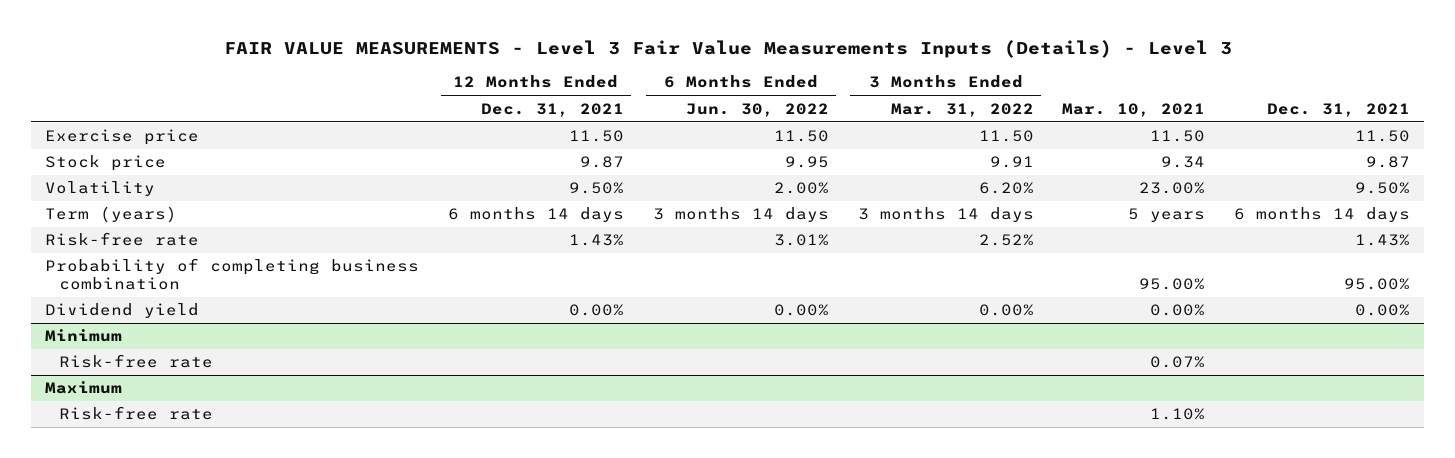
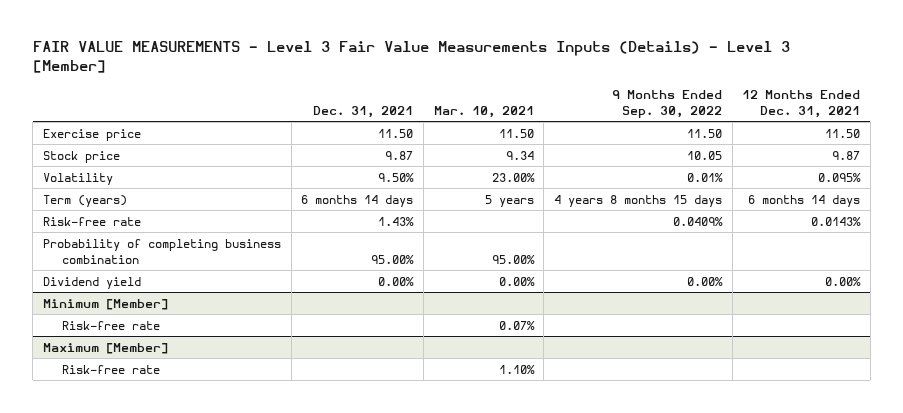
- FAIR VALUE MEASUREMENTS - Level 3 Fair Value Measurements Inputs (Details) - Level 3
+ FAIR VALUE MEASUREMENTS - Level 3 Fair Value Measurements Inputs (Details) - Level 3 [Member]
- | 12 Months Ended Dec. 31, 2021 | 6 Months Ended Jun. 30, 2022 | 3 Months Ended Mar. 31, 2022 | Mar. 10, 2021 | Dec. 31, 2021
+ | Dec. 31, 2021 | Mar. 10, 2021 | 9 Months Ended Sep. 30, 2022 | 12 Months Ended Dec. 31, 2021
- Volatility | 9.50% | 2.00% | 6.20% | 23.00% | 9.50%
+ Volatility | 9.50% | 23.00% | 0.01% | 0.095%
- Risk-free rate | 1.43% | 3.01% | 2.52% | | 1.43%
+ Risk-free rate | 1.43% | | 0.0409% | 0.0143%
- Minimum
+ Minimum [Member]
- Maximum
+ Maximum [Member]

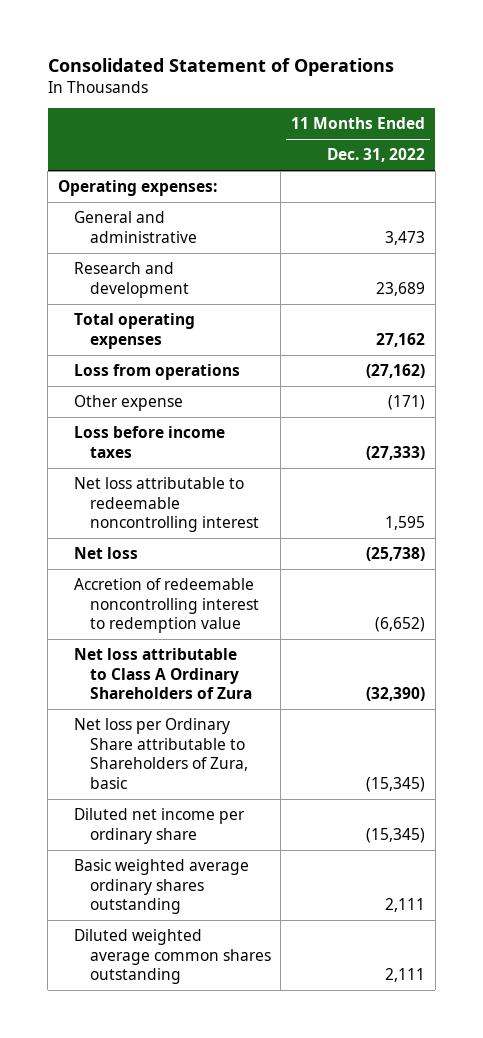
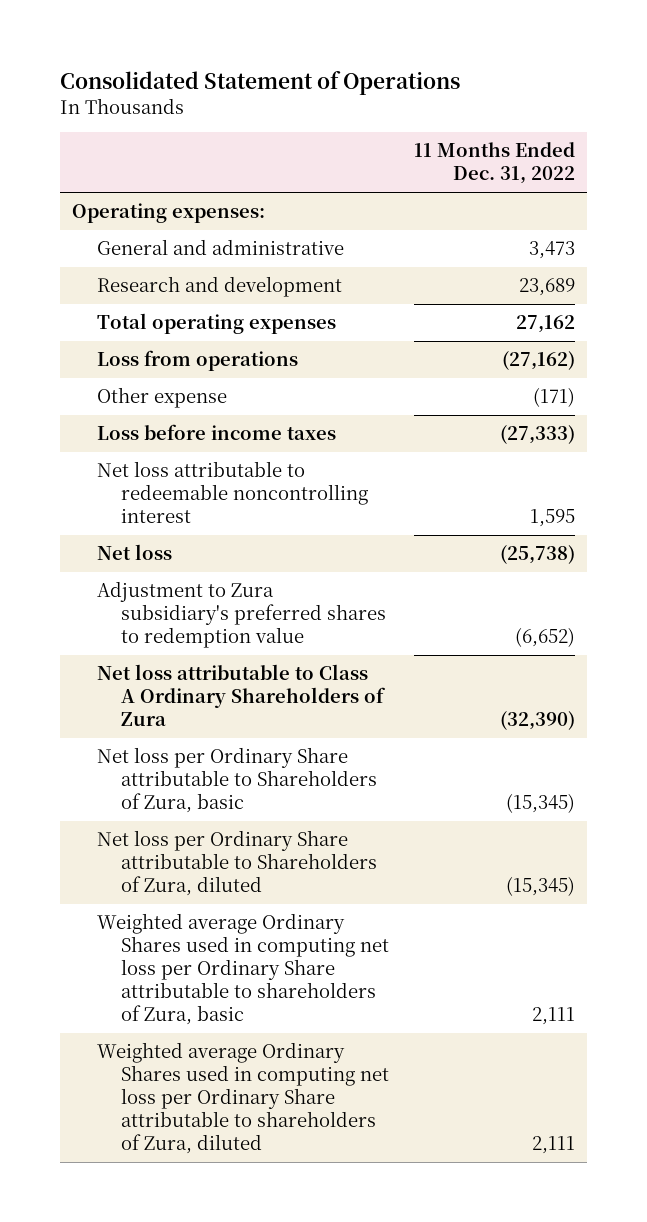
- Accretion of redeemable noncontrolling interest to redemption value | (6,652)
+ Adjustment to Zura subsidiary's preferred shares to redemption value | (6,652)
- Diluted net income per ordinary share | (15,345)
- Basic weighted average ordinary shares outstanding | 2,111
- Diluted weighted average common shares outstanding | 2,111
+ Net loss per Ordinary Share attributable to Shareholders of Zura, diluted | (15,345)
+ Weighted average Ordinary Shares used in computing net loss per Ordinary Share attributable to shareholders of Zura, basic | 2,111
+ Weighted average Ordinary Shares used in computing net loss per Ordinary Share attributable to shareholders of Zura, diluted | 2,111

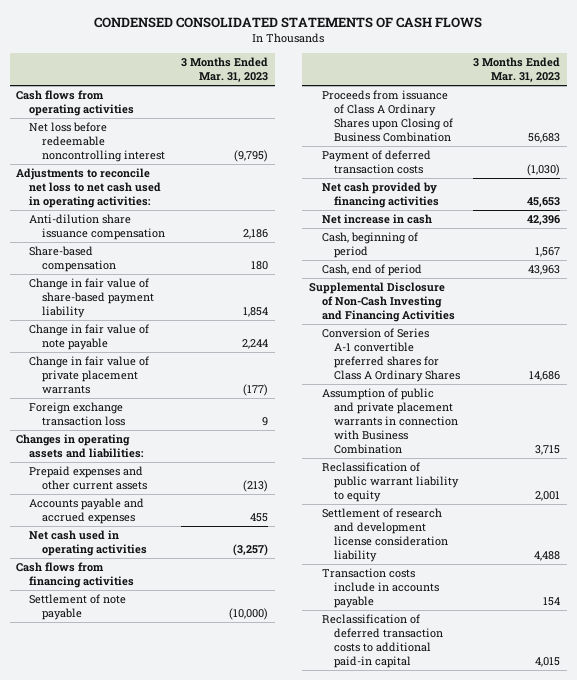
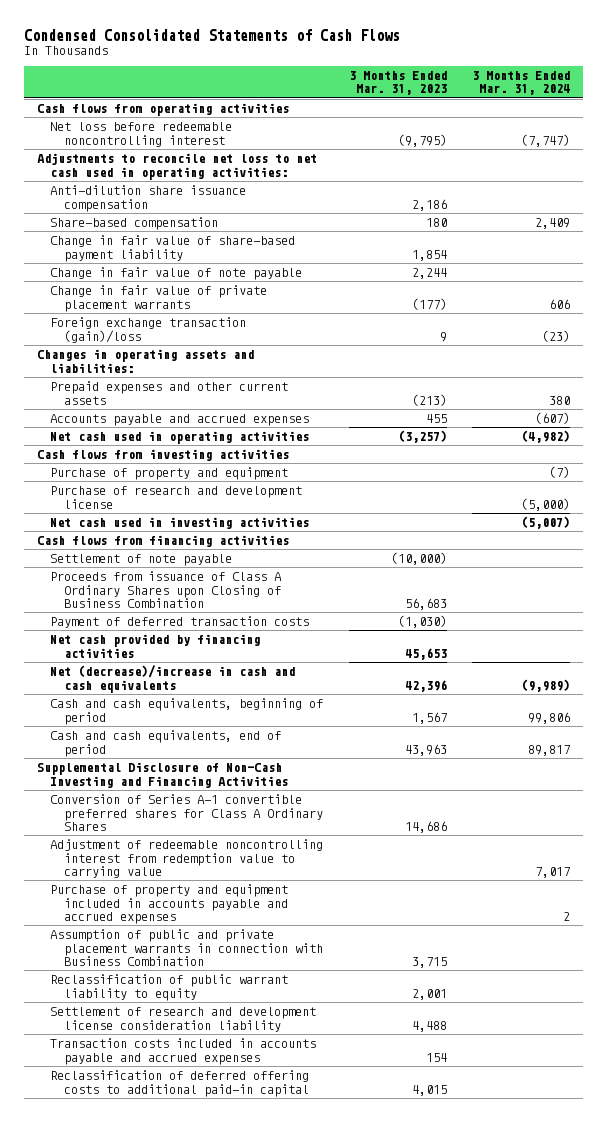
- CONDENSED CONSOLIDATED STATEMENTS OF CASH FLOWS
+ Condensed Consolidated Statements of Cash Flows
- | 3 Months Ended Mar. 31, 2023
+ | 3 Months Ended Mar. 31, 2023 | 3 Months Ended Mar. 31, 2024
- Foreign exchange transaction loss | 9
+ Foreign exchange transaction (gain)/loss | 9 | (23)
+ Cash flows from investing activities
+ Purchase of property and equipment | | (7)
+ Purchase of research and development license | | (5,000)
+ Net cash used in investing activities | | (5,007)
- Net increase in cash | 42,396
- Cash, beginning of period | 1,567
- Cash, end of period | 43,963
+ Net (decrease)/increase in cash and cash equivalents | 42,396 | (9,989)
+ Cash and cash equivalents, beginning of period | 1,567 | 99,806
+ Cash and cash equivalents, end of period | 43,963 | 89,817
+ Adjustment of redeemable noncontrolling interest from redemption value to carrying value | | 7,017
+ Purchase of property and equipment included in accounts payable and accrued expenses | | 2
- Transaction costs include in accounts payable | 154
- Reclassification of deferred transaction costs to additional paid-in capital | 4,015
+ Transaction costs included in accounts payable and accrued expenses | 154 |
+ Reclassification of deferred offering costs to additional paid-in capital | 4,015 |

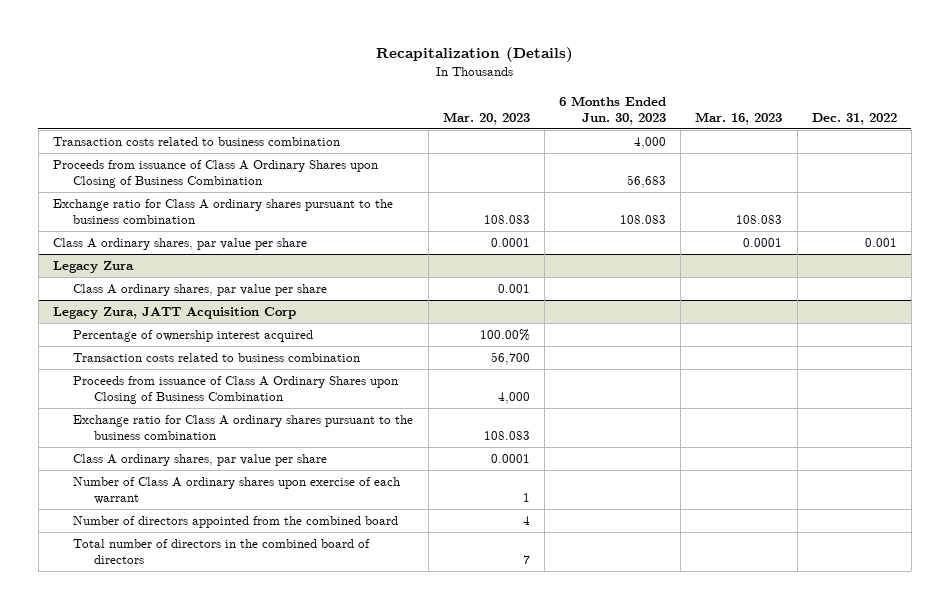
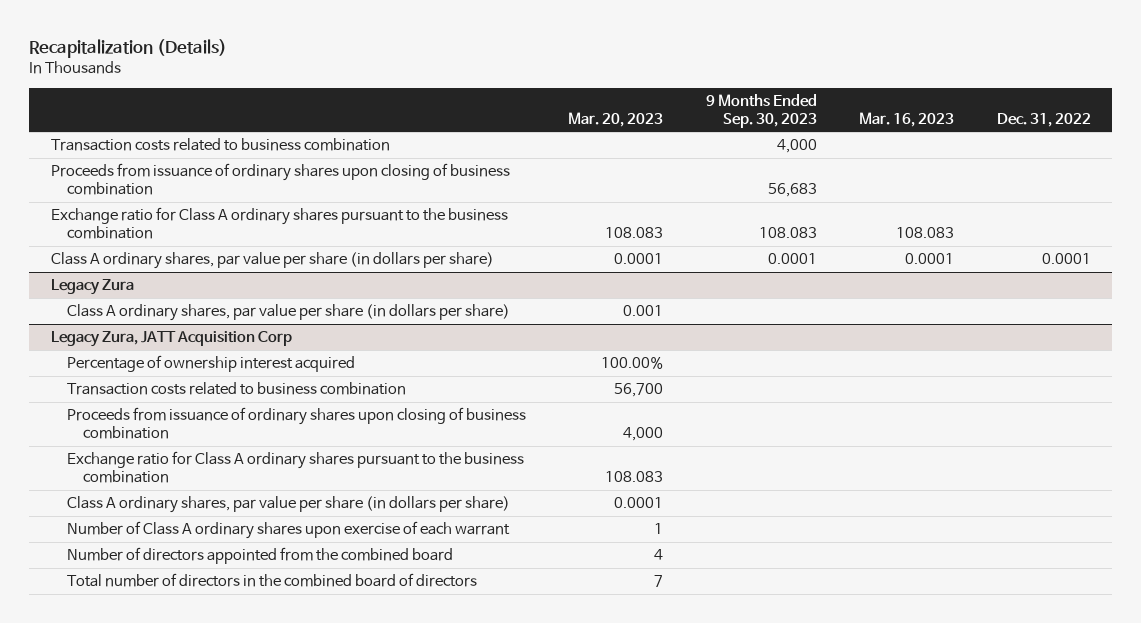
- | Mar. 20, 2023 | 6 Months Ended Jun. 30, 2023 | Mar. 16, 2023 | Dec. 31, 2022
+ | Mar. 20, 2023 | 9 Months Ended Sep. 30, 2023 | Mar. 16, 2023 | Dec. 31, 2022
- Proceeds from issuance of Class A Ordinary Shares upon Closing of Business Combination | | 56,683 | |
+ Proceeds from issuance of ordinary shares upon closing of business combination | | 56,683 | |
- Class A ordinary shares, par value per share | 0.0001 | | 0.0001 | 0.001
+ Class A ordinary shares, par value per share (in dollars per share) | 0.0001 | 0.0001 | 0.0001 | 0.0001
@ Legacy Zura
- Class A ordinary shares, par value per share | 0.001 | | |
+ Class A ordinary shares, par value per share (in dollars per share) | 0.001 | | |
@ Legacy Zura, JATT Acquisition Corp
- Proceeds from issuance of Class A Ordinary Shares upon Closing of Business Combination | 4,000 | | |
+ Proceeds from issuance of ordinary shares upon closing of business combination | 4,000 | | |
- Class A ordinary shares, par value per share | 0.0001 | | |
+ Class A ordinary shares, par value per share (in dollars per share) | 0.0001 | | |

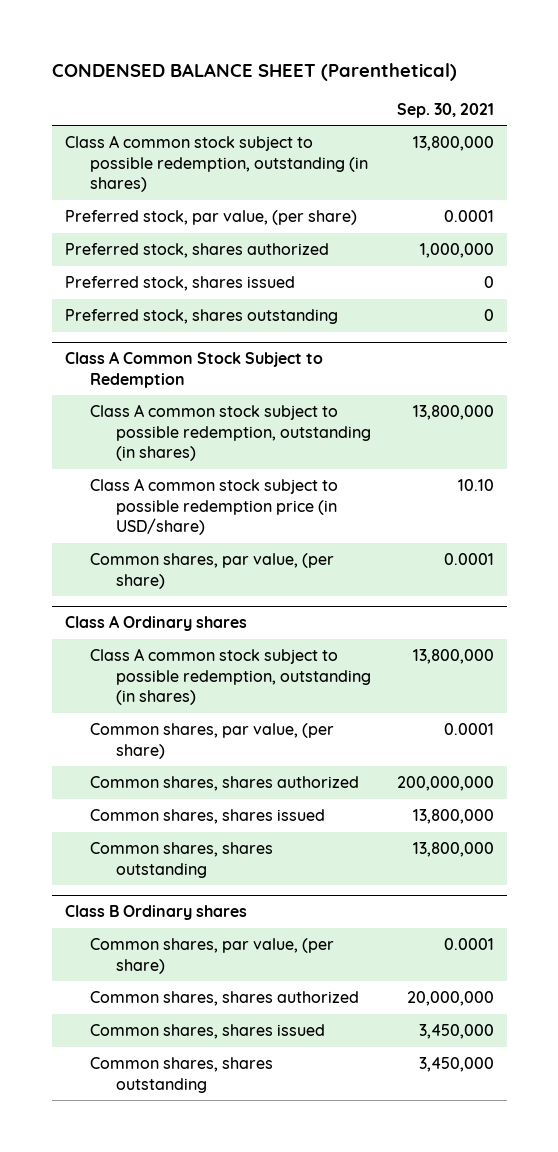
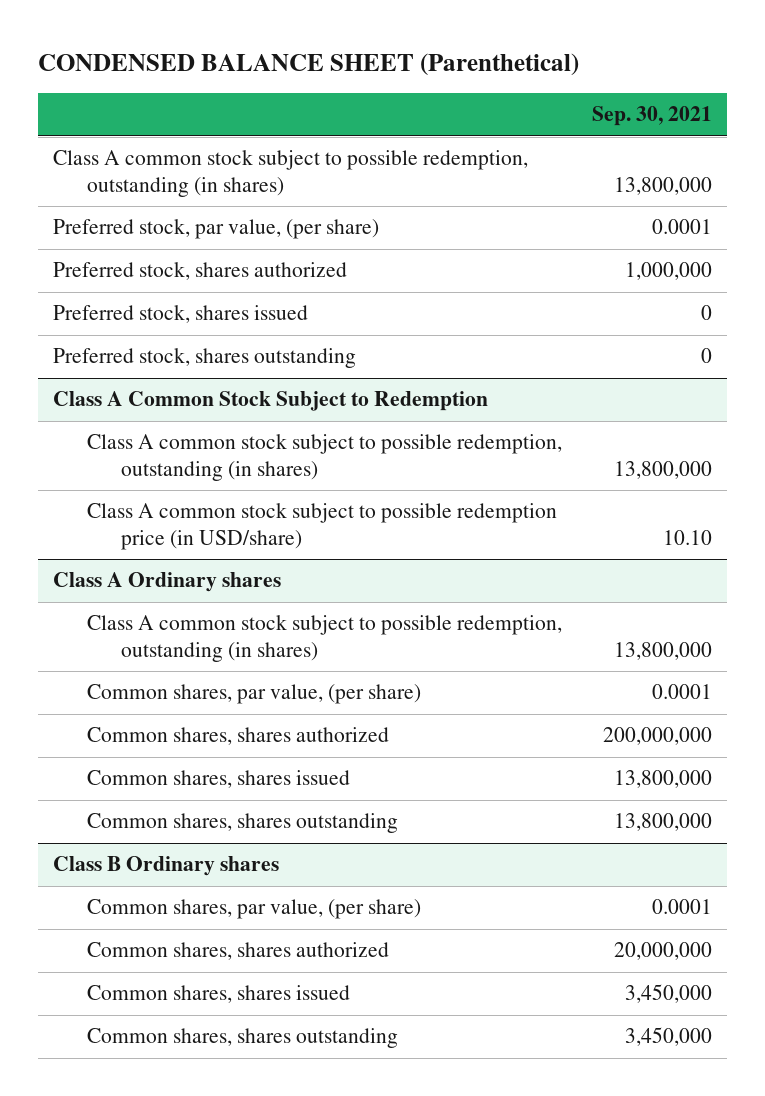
@ Class A Common Stock Subject to Redemption
- Common shares, par value, (per share) | 0.0001

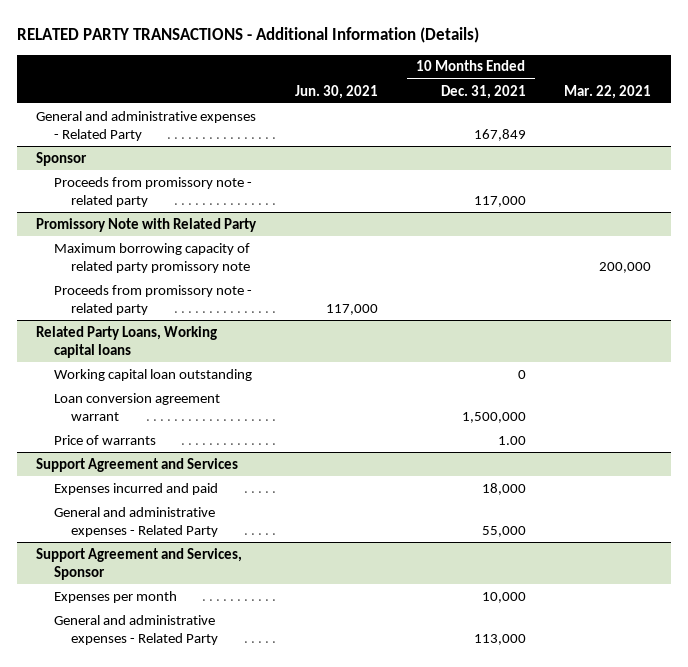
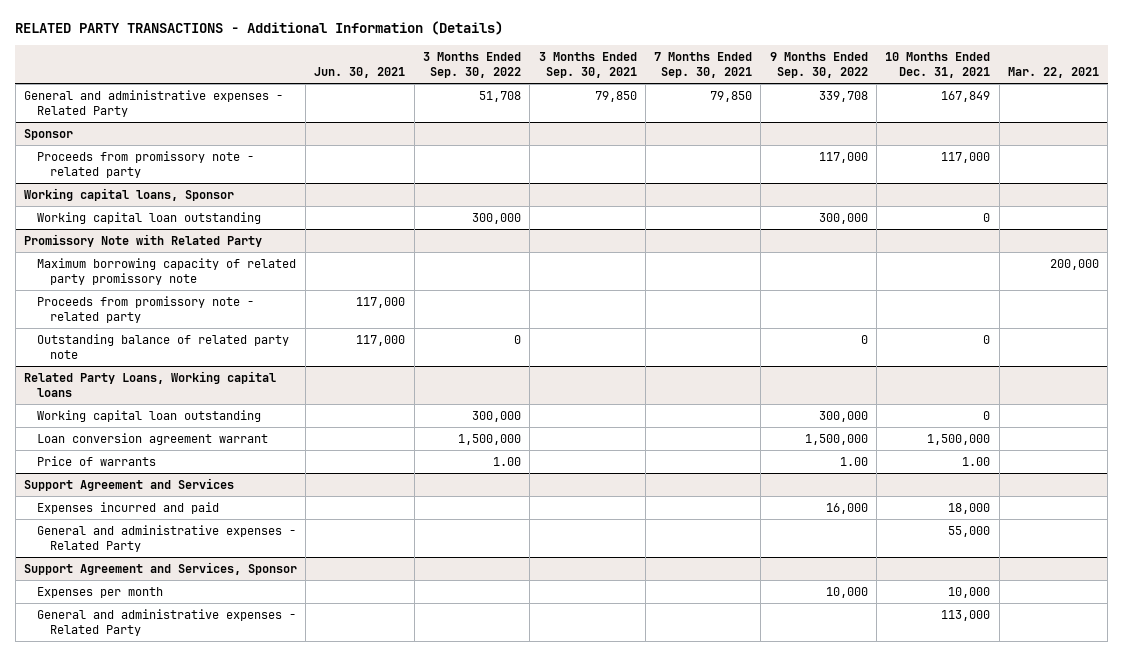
- | Jun. 30, 2021 | 10 Months Ended Dec. 31, 2021 | Mar. 22, 2021
+ | Jun. 30, 2021 | 3 Months Ended Sep. 30, 2022 | 3 Months Ended Sep. 30, 2021 | 7 Months Ended Sep. 30, 2021 | 9 Months Ended Sep. 30, 2022 | 10 Months Ended Dec. 31, 2021 | Mar. 22, 2021
+ Working capital loans, Sponsor
+ Working capital loan outstanding | | 300,000 | | | 300,000 | 0 |
@ Promissory Note with Related Party
+ Outstanding balance of related party note | 117,000 | 0 | | | 0 | 0 |

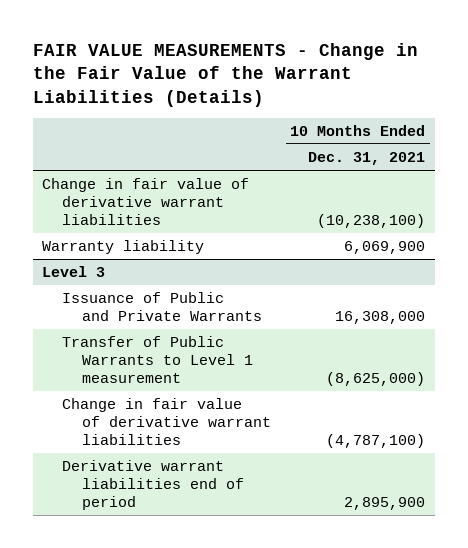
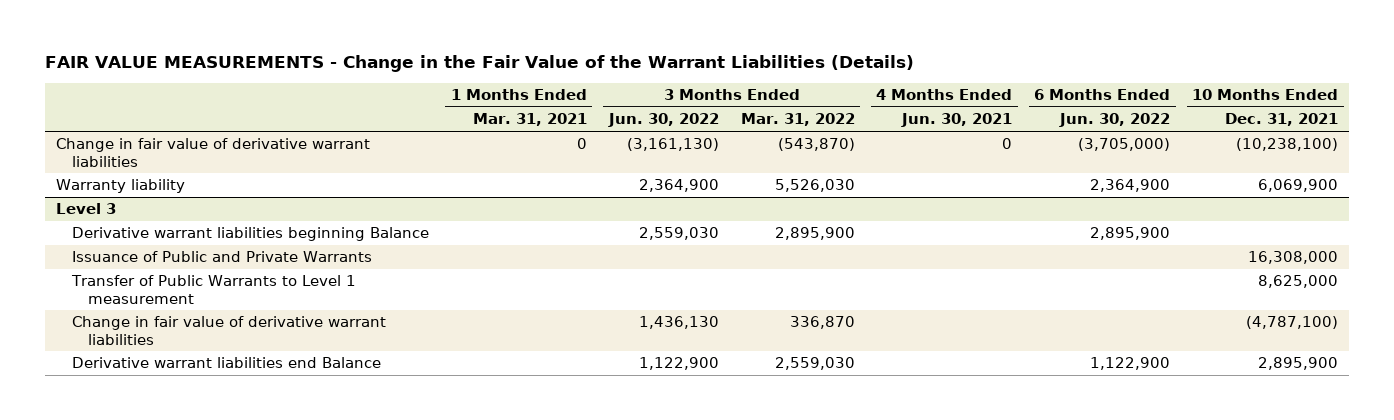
- | 10 Months Ended Dec. 31, 2021
+ | 1 Months Ended Mar. 31, 2021 | 3 Months Ended Jun. 30, 2022 | 3 Months Ended Mar. 31, 2022 | 4 Months Ended Jun. 30, 2021 | 6 Months Ended Jun. 30, 2022 | 10 Months Ended Dec. 31, 2021
@ Level 3
+ Derivative warrant liabilities beginning Balance | | 2,559,030 | 2,895,900 | | 2,895,900 |
- Transfer of Public Warrants to Level 1 measurement | (8,625,000)
+ Transfer of Public Warrants to Level 1 measurement | | | | | | 8,625,000
- Derivative warrant liabilities end of period | 2,895,900
+ Derivative warrant liabilities end Balance | | 1,122,900 | 2,559,030 | | 1,122,900 | 2,895,900

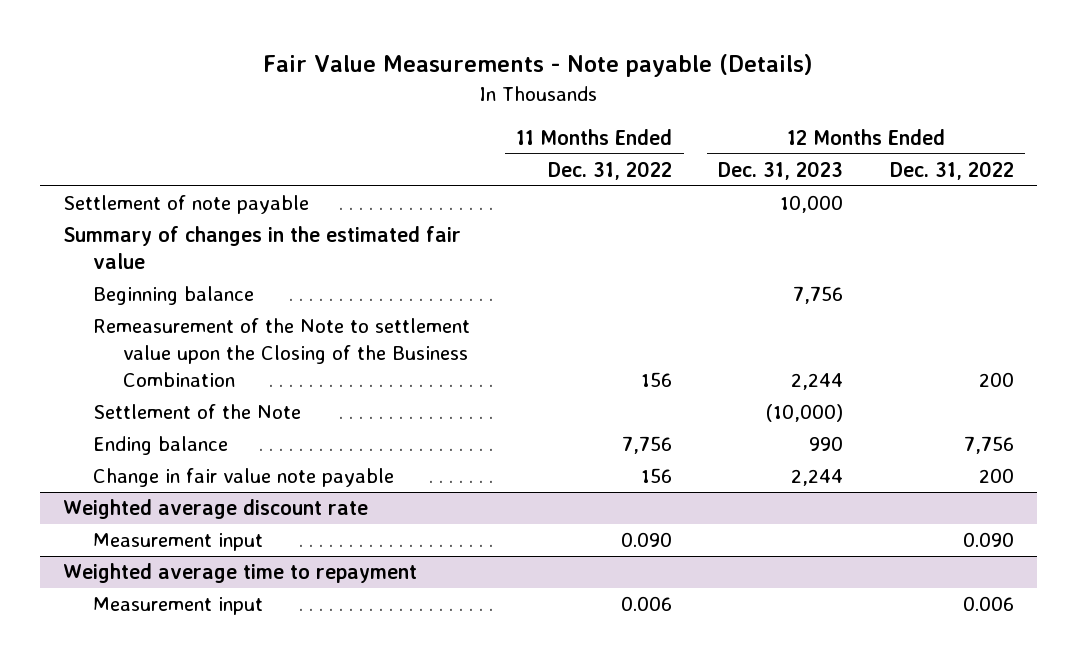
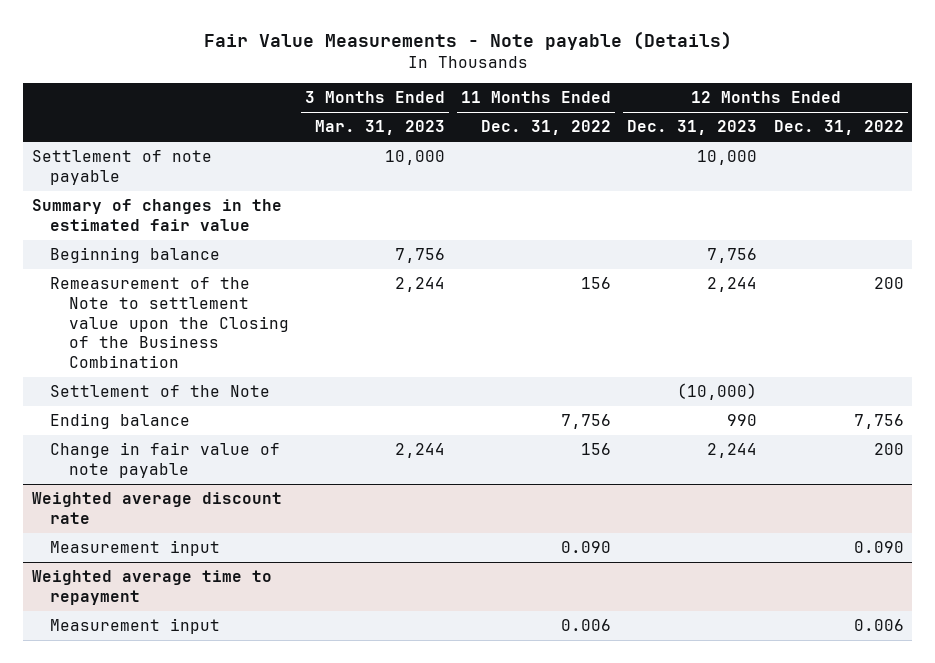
- | 11 Months Ended Dec. 31, 2022 | 12 Months Ended Dec. 31, 2023 | 12 Months Ended Dec. 31, 2022
+ | 3 Months Ended Mar. 31, 2023 | 11 Months Ended Dec. 31, 2022 | 12 Months Ended Dec. 31, 2023 | 12 Months Ended Dec. 31, 2022
- Change in fair value note payable | 156 | 2,244 | 200
+ Change in fair value of note payable | 2,244 | 156 | 2,244 | 200

